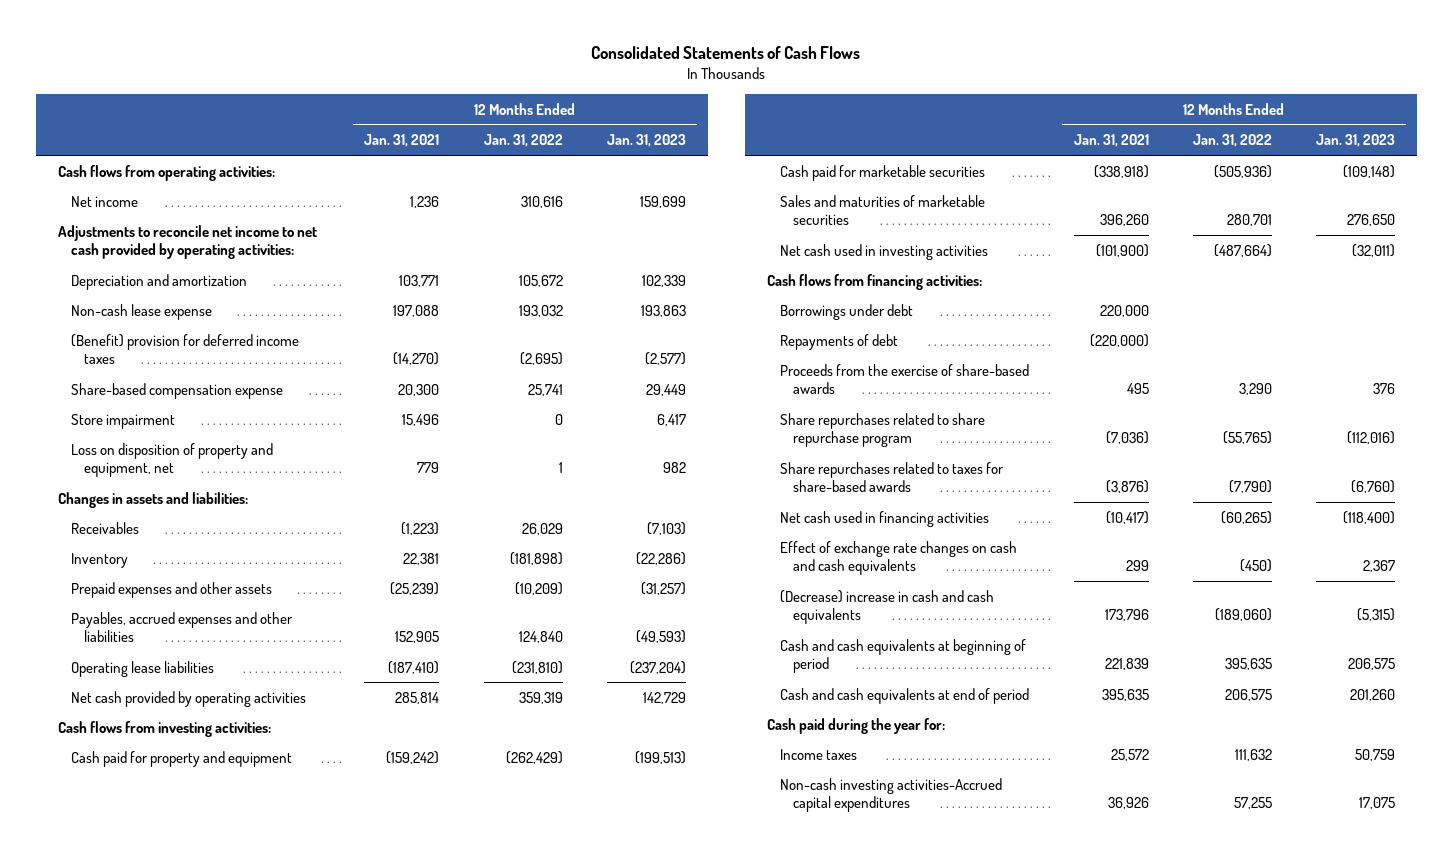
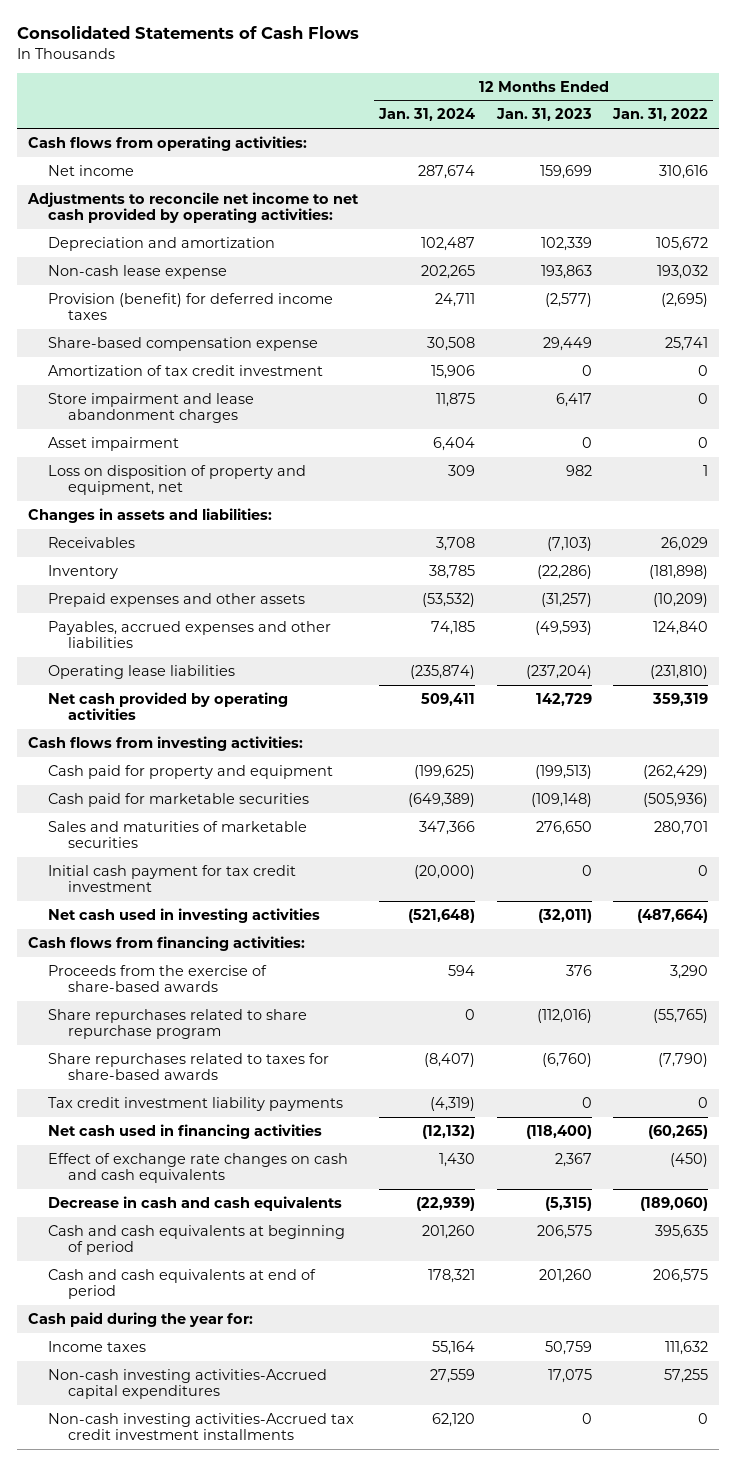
- | 12 Months Ended Jan. 31, 2021 | 12 Months Ended Jan. 31, 2022 | 12 Months Ended Jan. 31, 2023
+ | 12 Months Ended Jan. 31, 2024 | 12 Months Ended Jan. 31, 2023 | 12 Months Ended Jan. 31, 2022
- (Benefit) provision for deferred income taxes | (14,270) | (2,695) | (2,577)
+ Provision (benefit) for deferred income taxes | 24,711 | (2,577) | (2,695)
- Store impairment | 15,496 | 0 | 6,417
+ Amortization of tax credit investment | 15,906 | 0 | 0
+ Store impairment and lease abandonment charges | 11,875 | 6,417 | 0
+ Asset impairment | 6,404 | 0 | 0
+ Initial cash payment for tax credit investment | (20,000) | 0 | 0
- Borrowings under debt | 220,000 | |
- Repayments of debt | (220,000) | |
+ Tax credit investment liability payments | (4,319) | 0 | 0
- (Decrease) increase in cash and cash equivalents | 173,796 | (189,060) | (5,315)
+ Decrease in cash and cash equivalents | (22,939) | (5,315) | (189,060)
+ Non-cash investing activities-Accrued tax credit investment installments | 62,120 | 0 | 0

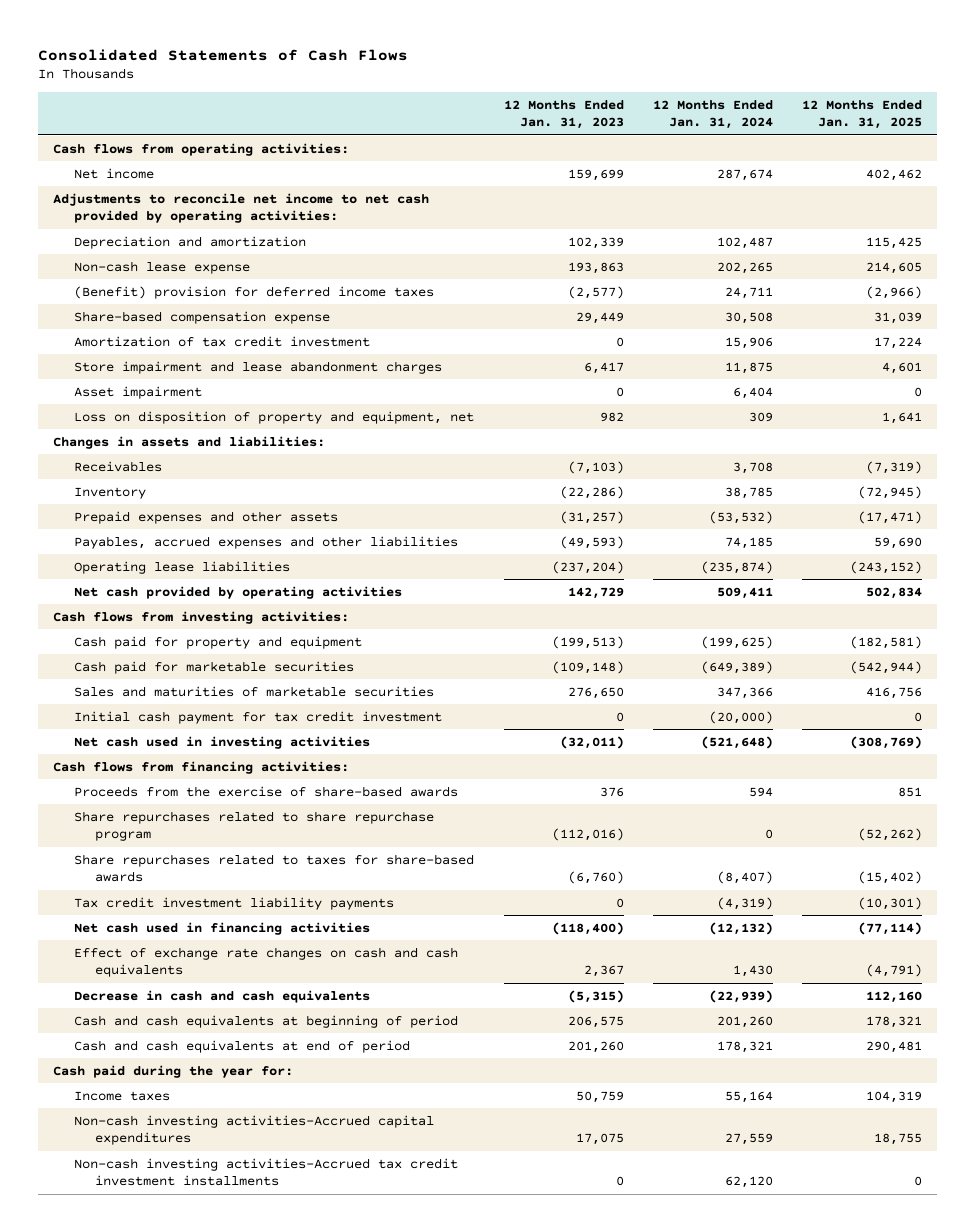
- | 12 Months Ended Jan. 31, 2024 | 12 Months Ended Jan. 31, 2023 | 12 Months Ended Jan. 31, 2022
+ | 12 Months Ended Jan. 31, 2023 | 12 Months Ended Jan. 31, 2024 | 12 Months Ended Jan. 31, 2025
- Provision (benefit) for deferred income taxes | 24,711 | (2,577) | (2,695)
+ (Benefit) provision for deferred income taxes | (2,577) | 24,711 | (2,966)

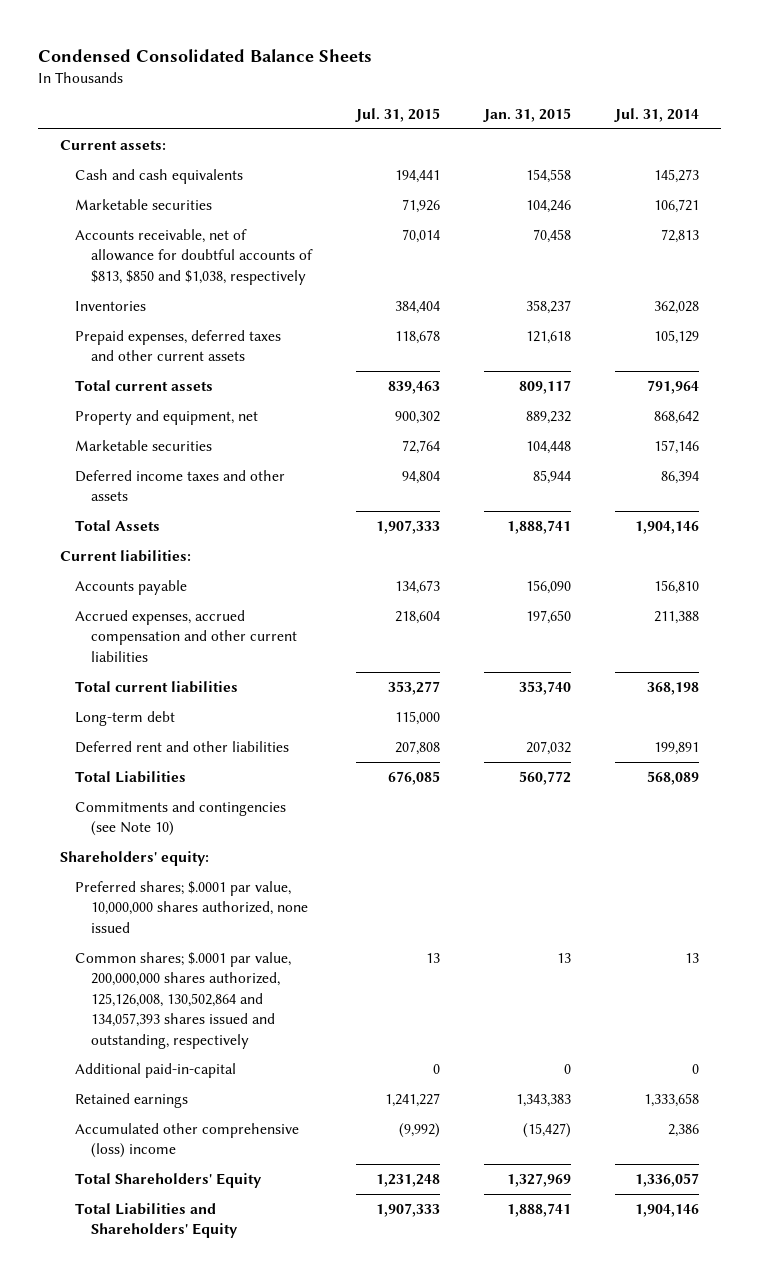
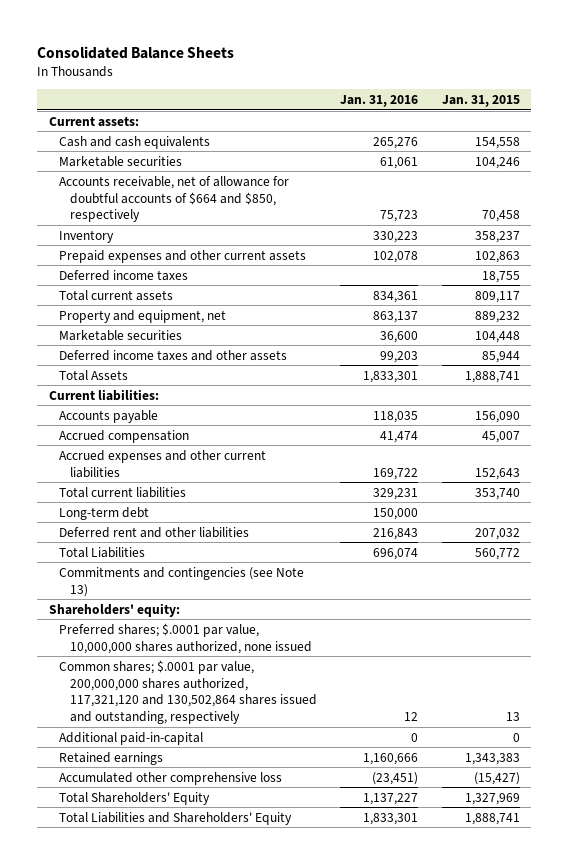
- Condensed Consolidated Balance Sheets
+ Consolidated Balance Sheets
- | Jul. 31, 2015 | Jan. 31, 2015 | Jul. 31, 2014
+ | Jan. 31, 2016 | Jan. 31, 2015
- Accounts receivable, net of allowance for doubtful accounts of $813, $850 and $1,038, respectively | 70,014 | 70,458 | 72,813
- Inventories | 384,404 | 358,237 | 362,028
- Prepaid expenses, deferred taxes and other current assets | 118,678 | 121,618 | 105,129
+ Accounts receivable, net of allowance for doubtful accounts of $664 and $850, respectively | 75,723 | 70,458
+ Inventory | 330,223 | 358,237
+ Prepaid expenses and other current assets | 102,078 | 102,863
+ Deferred income taxes | | 18,755
- Accrued expenses, accrued compensation and other current liabilities | 218,604 | 197,650 | 211,388
+ Accrued compensation | 41,474 | 45,007
+ Accrued expenses and other current liabilities | 169,722 | 152,643
- Commitments and contingencies (see Note 10)
+ Commitments and contingencies (see Note 13)
- Common shares; $.0001 par value, 200,000,000 shares authorized, 125,126,008, 130,502,864 and 134,057,393 shares issued and outstanding, respectively | 13 | 13 | 13
+ Common shares; $.0001 par value, 200,000,000 shares authorized, 117,321,120 and 130,502,864 shares issued and outstanding, respectively | 12 | 13
- Accumulated other comprehensive (loss) income | (9,992) | (15,427) | 2,386
+ Accumulated other comprehensive loss | (23,451) | (15,427)

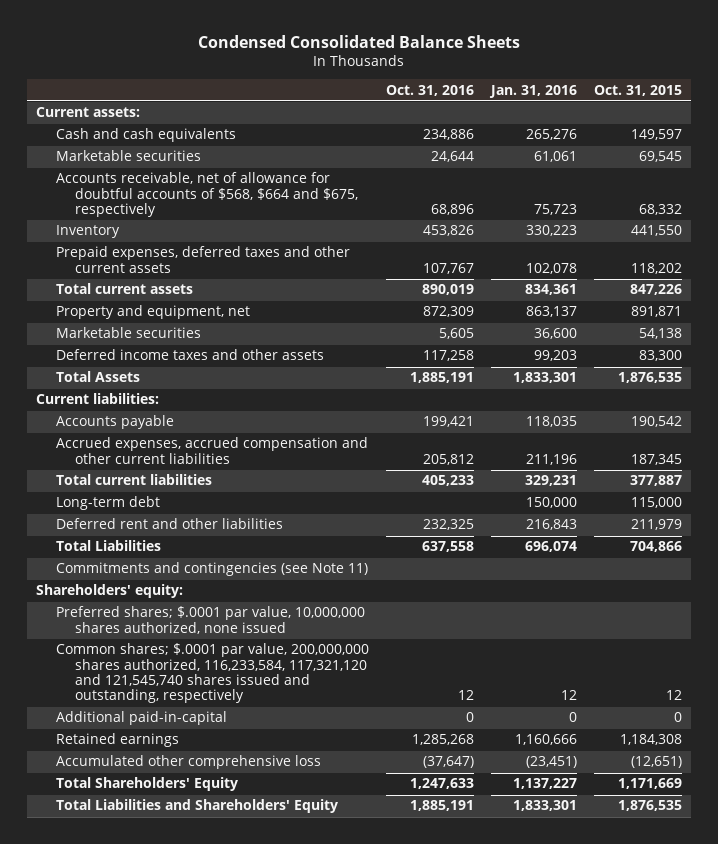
- Consolidated Balance Sheets
+ Condensed Consolidated Balance Sheets
- | Jan. 31, 2016 | Jan. 31, 2015
+ | Oct. 31, 2016 | Jan. 31, 2016 | Oct. 31, 2015
- Accounts receivable, net of allowance for doubtful accounts of $664 and $850, respectively | 75,723 | 70,458
+ Accounts receivable, net of allowance for doubtful accounts of $568, $664 and $675, respectively | 68,896 | 75,723 | 68,332
- Prepaid expenses and other current assets | 102,078 | 102,863
- Deferred income taxes | | 18,755
+ Prepaid expenses, deferred taxes and other current assets | 107,767 | 102,078 | 118,202
- Accrued compensation | 41,474 | 45,007
- Accrued expenses and other current liabilities | 169,722 | 152,643
+ Accrued expenses, accrued compensation and other current liabilities | 205,812 | 211,196 | 187,345
- Commitments and contingencies (see Note 13)
+ Commitments and contingencies (see Note 11)
- Common shares; $.0001 par value, 200,000,000 shares authorized, 117,321,120 and 130,502,864 shares issued and outstanding, respectively | 12 | 13
+ Common shares; $.0001 par value, 200,000,000 shares authorized, 116,233,584, 117,321,120 and 121,545,740 shares issued and outstanding, respectively | 12 | 12 | 12

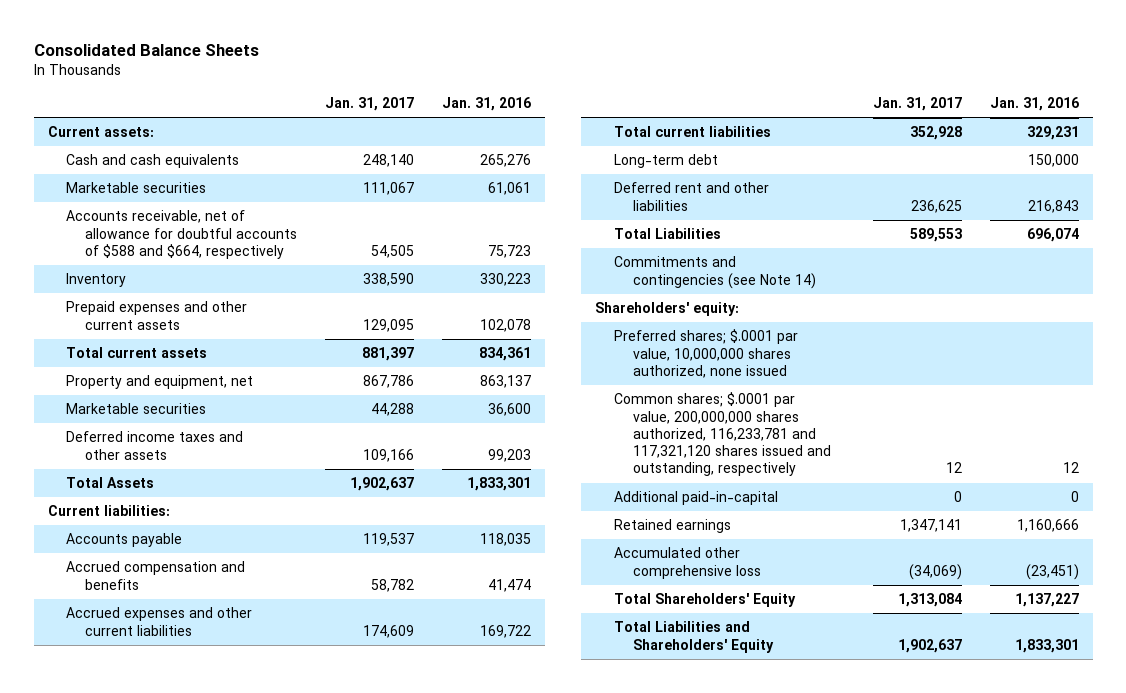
- Condensed Consolidated Balance Sheets
+ Consolidated Balance Sheets
- | Oct. 31, 2016 | Jan. 31, 2016 | Oct. 31, 2015
+ | Jan. 31, 2017 | Jan. 31, 2016
- Accounts receivable, net of allowance for doubtful accounts of $568, $664 and $675, respectively | 68,896 | 75,723 | 68,332
+ Accounts receivable, net of allowance for doubtful accounts of $588 and $664, respectively | 54,505 | 75,723
- Prepaid expenses, deferred taxes and other current assets | 107,767 | 102,078 | 118,202
+ Prepaid expenses and other current assets | 129,095 | 102,078
- Accrued expenses, accrued compensation and other current liabilities | 205,812 | 211,196 | 187,345
+ Accrued compensation and benefits | 58,782 | 41,474
+ Accrued expenses and other current liabilities | 174,609 | 169,722
- Commitments and contingencies (see Note 11)
+ Commitments and contingencies (see Note 14)
- Common shares; $.0001 par value, 200,000,000 shares authorized, 116,233,584, 117,321,120 and 121,545,740 shares issued and outstanding, respectively | 12 | 12 | 12
+ Common shares; $.0001 par value, 200,000,000 shares authorized, 116,233,781 and 117,321,120 shares issued and outstanding, respectively | 12 | 12

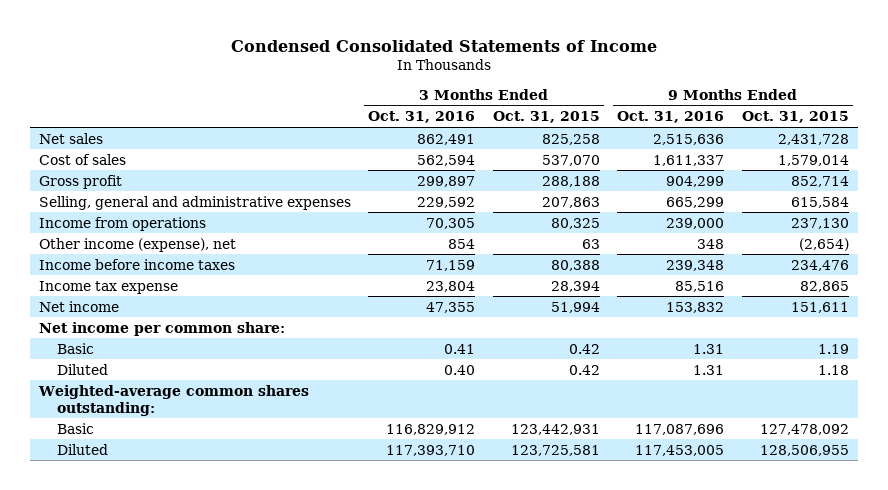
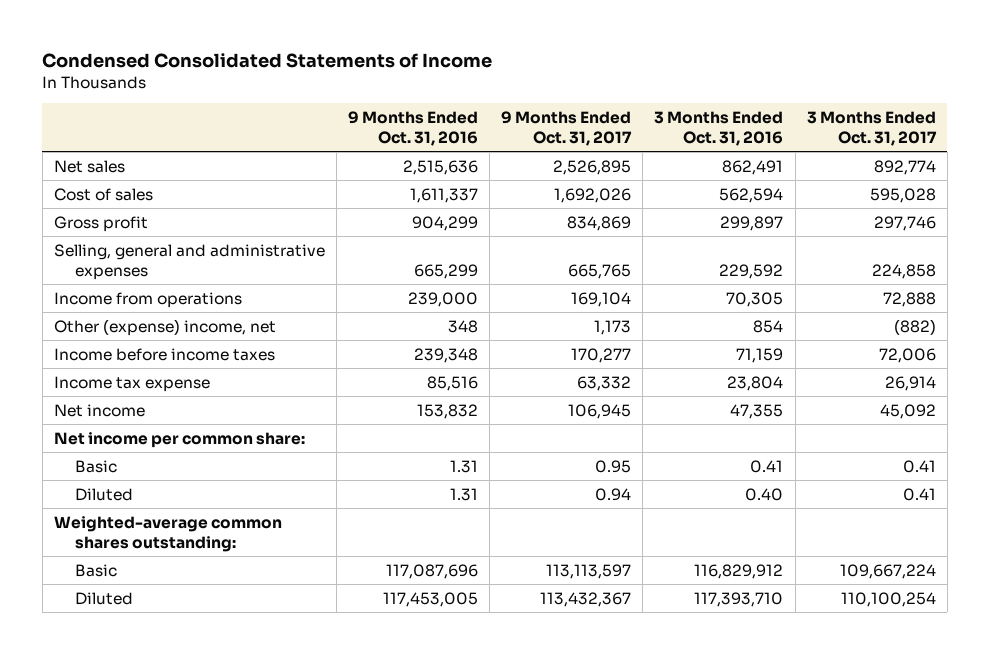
- | 3 Months Ended Oct. 31, 2016 | 3 Months Ended Oct. 31, 2015 | 9 Months Ended Oct. 31, 2016 | 9 Months Ended Oct. 31, 2015
+ | 9 Months Ended Oct. 31, 2016 | 9 Months Ended Oct. 31, 2017 | 3 Months Ended Oct. 31, 2016 | 3 Months Ended Oct. 31, 2017
- Other income (expense), net | 854 | 63 | 348 | (2,654)
+ Other (expense) income, net | 348 | 1,173 | 854 | (882)

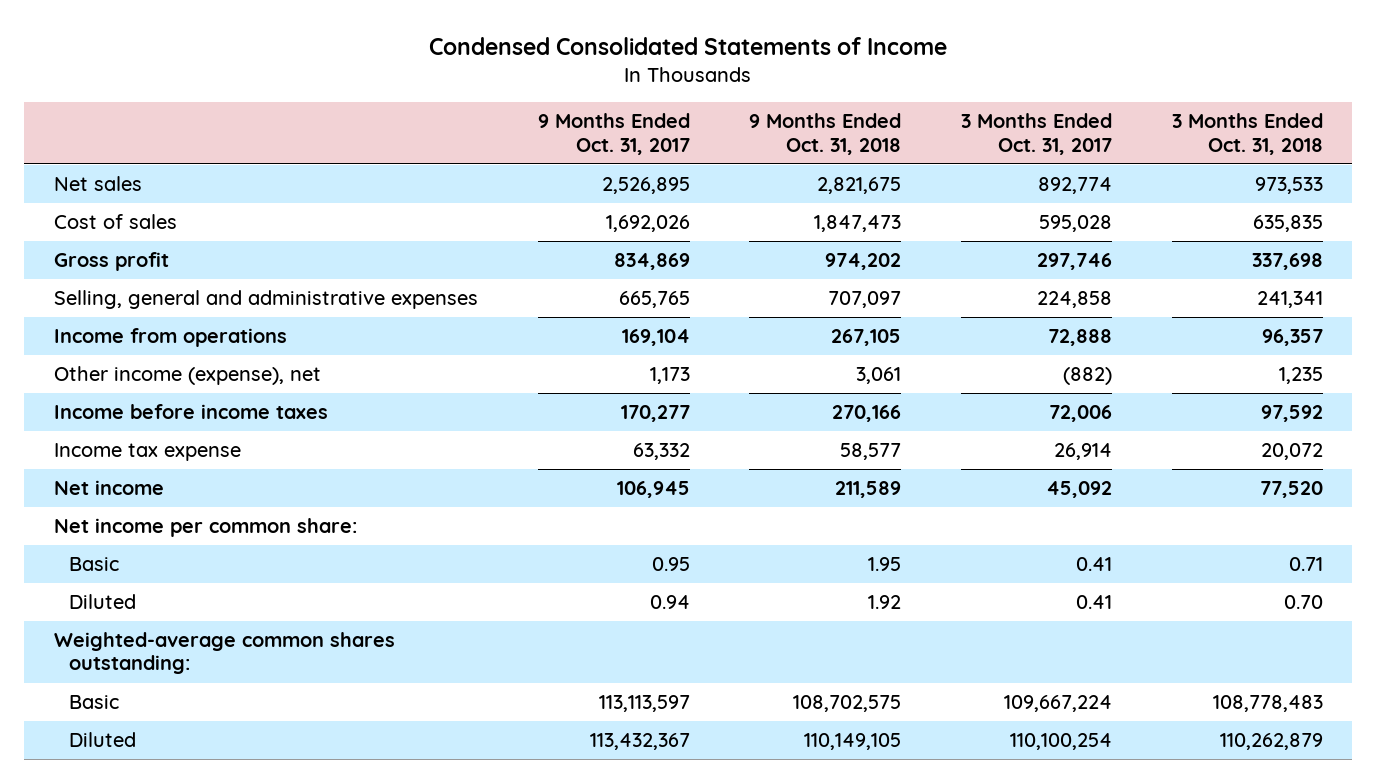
- | 9 Months Ended Oct. 31, 2016 | 9 Months Ended Oct. 31, 2017 | 3 Months Ended Oct. 31, 2016 | 3 Months Ended Oct. 31, 2017
+ | 9 Months Ended Oct. 31, 2017 | 9 Months Ended Oct. 31, 2018 | 3 Months Ended Oct. 31, 2017 | 3 Months Ended Oct. 31, 2018
- Other (expense) income, net | 348 | 1,173 | 854 | (882)
+ Other income (expense), net | 1,173 | 3,061 | (882) | 1,235

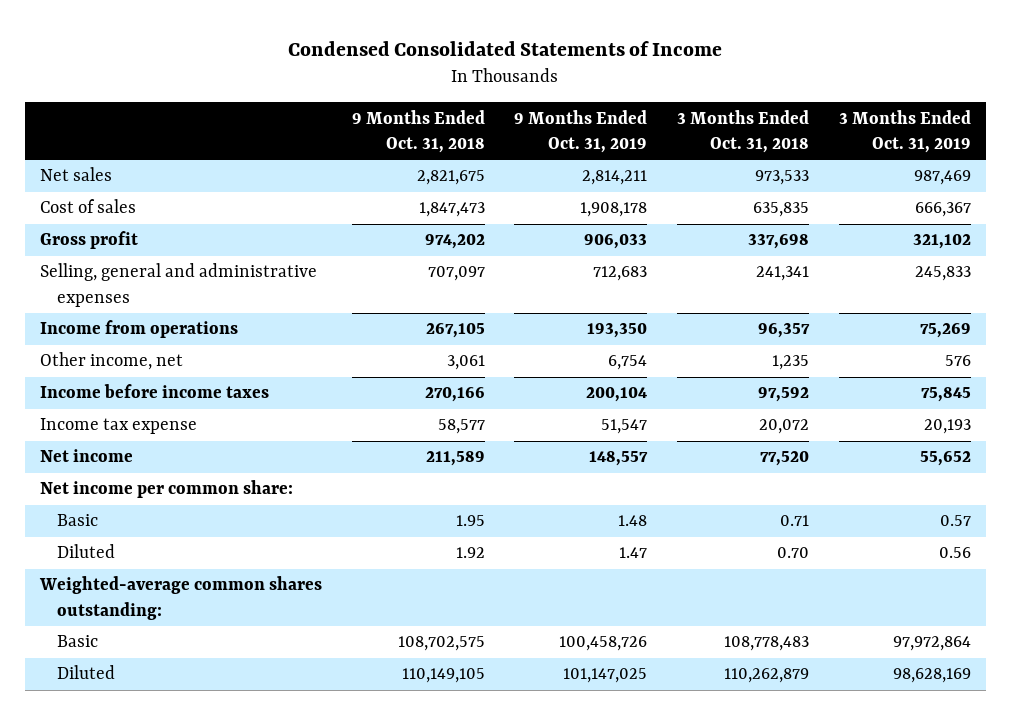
- | 9 Months Ended Oct. 31, 2017 | 9 Months Ended Oct. 31, 2018 | 3 Months Ended Oct. 31, 2017 | 3 Months Ended Oct. 31, 2018
+ | 9 Months Ended Oct. 31, 2018 | 9 Months Ended Oct. 31, 2019 | 3 Months Ended Oct. 31, 2018 | 3 Months Ended Oct. 31, 2019
- Other income (expense), net | 1,173 | 3,061 | (882) | 1,235
+ Other income, net | 3,061 | 6,754 | 1,235 | 576

